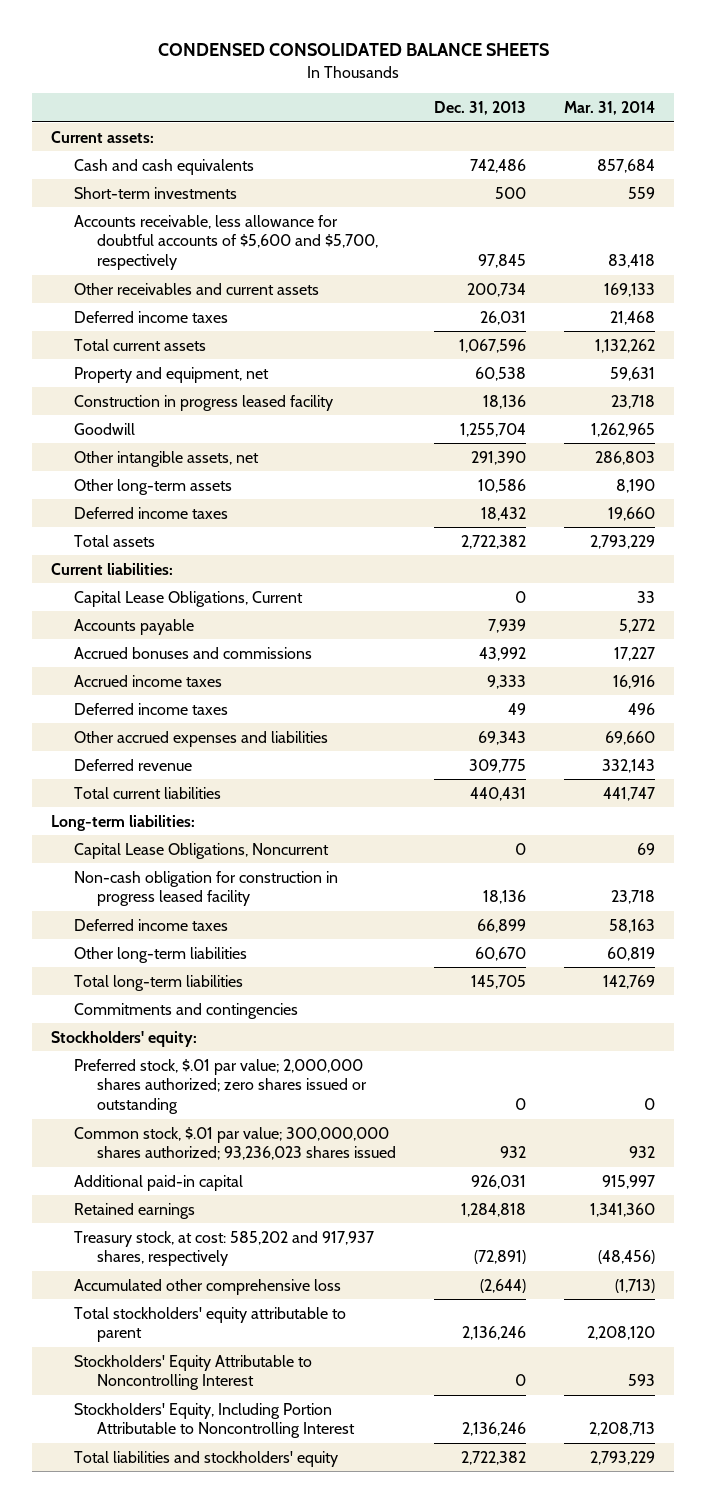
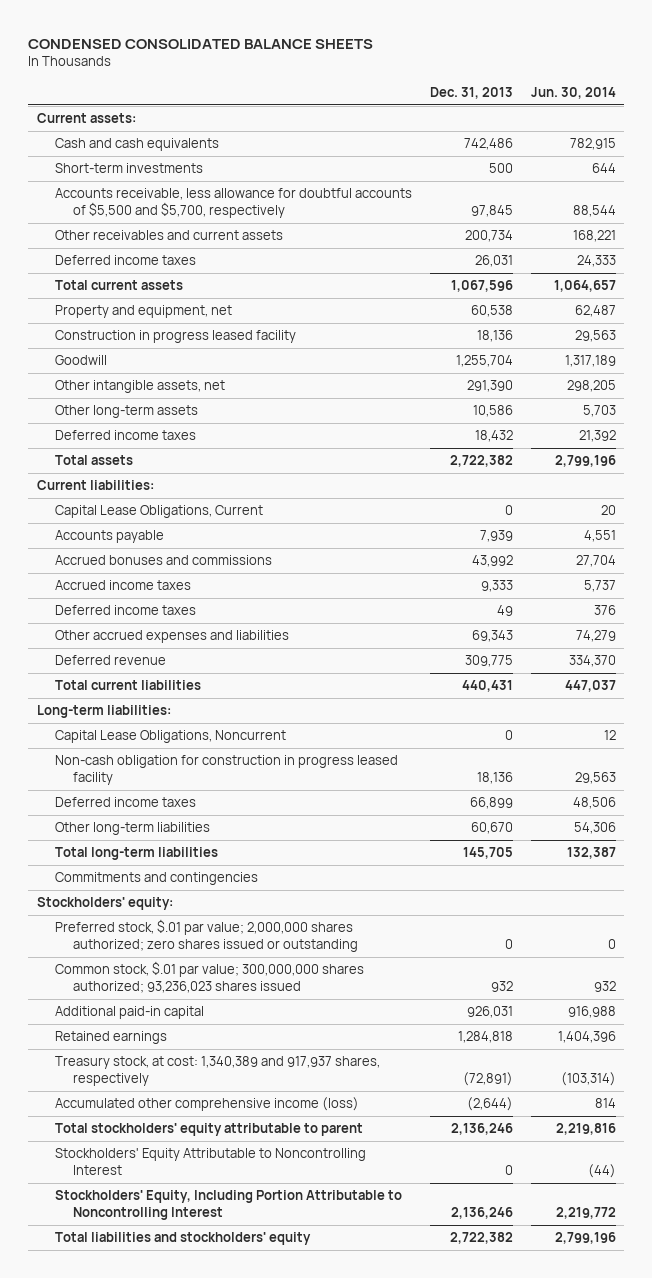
- | Dec. 31, 2013 | Mar. 31, 2014
+ | Dec. 31, 2013 | Jun. 30, 2014
- Accounts receivable, less allowance for doubtful accounts of $5,600 and $5,700, respectively | 97,845 | 83,418
+ Accounts receivable, less allowance for doubtful accounts of $5,500 and $5,700, respectively | 97,845 | 88,544
- Treasury stock, at cost: 585,202 and 917,937 shares, respectively | (72,891) | (48,456)
- Accumulated other comprehensive loss | (2,644) | (1,713)
+ Treasury stock, at cost: 1,340,389 and 917,937 shares, respectively | (72,891) | (103,314)
+ Accumulated other comprehensive income (loss) | (2,644) | 814

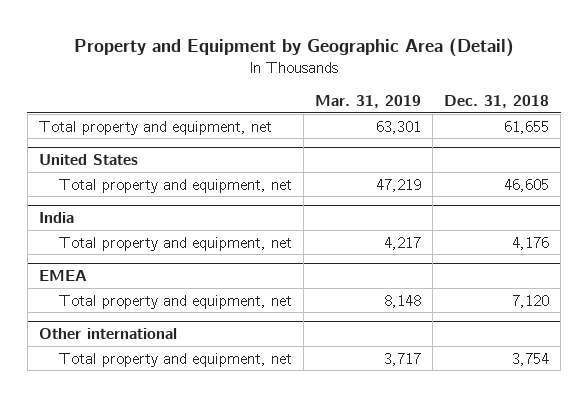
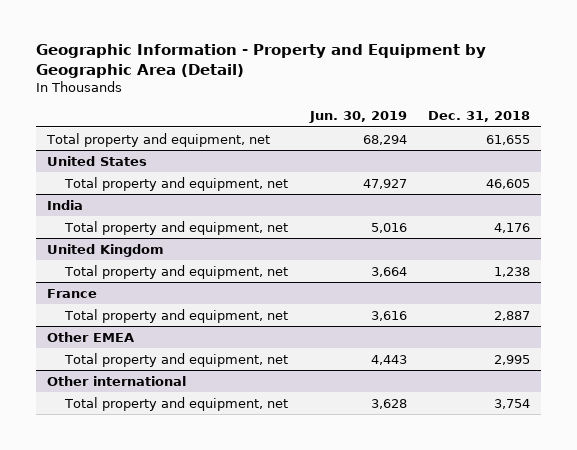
- Property and Equipment by Geographic Area (Detail)
+ Geographic Information - Property and Equipment by Geographic Area (Detail)
- | Mar. 31, 2019 | Dec. 31, 2018
+ | Jun. 30, 2019 | Dec. 31, 2018
- EMEA
- Total property and equipment, net | 8,148 | 7,120
+ United Kingdom
+ Total property and equipment, net | 3,664 | 1,238
+ France
+ Total property and equipment, net | 3,616 | 2,887
+ Other EMEA
+ Total property and equipment, net | 4,443 | 2,995

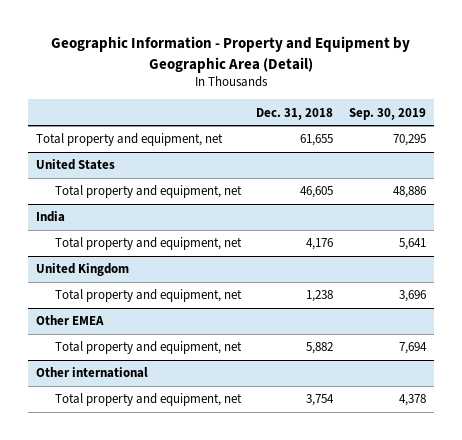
- | Jun. 30, 2019 | Dec. 31, 2018
+ | Dec. 31, 2018 | Sep. 30, 2019
- France
- Total property and equipment, net | 3,616 | 2,887
@ Other EMEA
- Total property and equipment, net | 4,443 | 2,995
+ Total property and equipment, net | 5,882 | 7,694

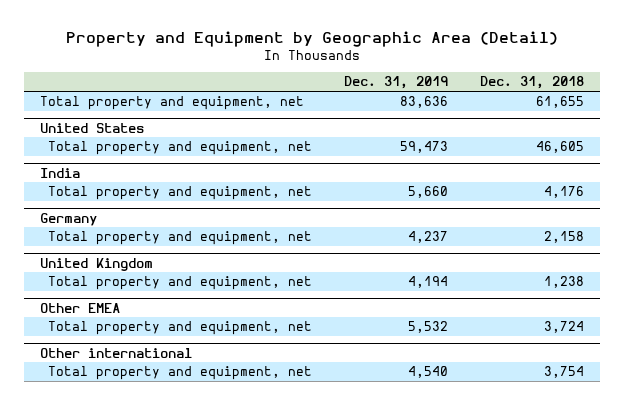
- Geographic Information - Property and Equipment by Geographic Area (Detail)
+ Property and Equipment by Geographic Area (Detail)
- | Dec. 31, 2018 | Sep. 30, 2019
+ | Dec. 31, 2019 | Dec. 31, 2018
+ Germany
+ Total property and equipment, net | 4,237 | 2,158
@ Other EMEA
- Total property and equipment, net | 5,882 | 7,694
+ Total property and equipment, net | 5,532 | 3,724

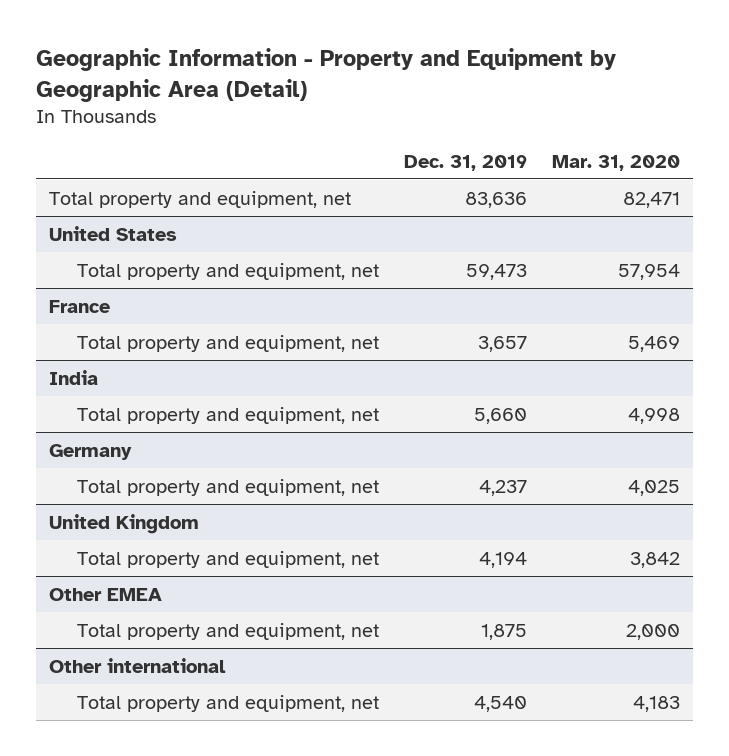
- Property and Equipment by Geographic Area (Detail)
+ Geographic Information - Property and Equipment by Geographic Area (Detail)
- | Dec. 31, 2019 | Dec. 31, 2018
+ | Dec. 31, 2019 | Mar. 31, 2020
+ France
+ Total property and equipment, net | 3,657 | 5,469
@ Other EMEA
- Total property and equipment, net | 5,532 | 3,724
+ Total property and equipment, net | 1,875 | 2,000

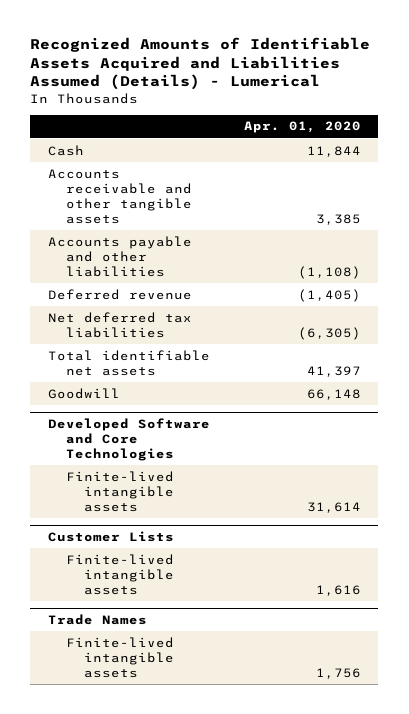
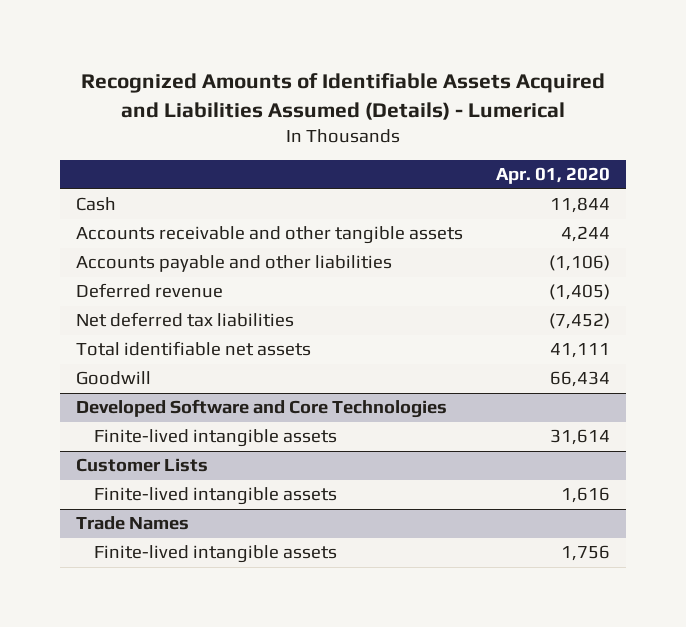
- Accounts receivable and other tangible assets | 3,385
- Accounts payable and other liabilities | (1,108)
+ Accounts receivable and other tangible assets | 4,244
+ Accounts payable and other liabilities | (1,106)
- Net deferred tax liabilities | (6,305)
- Total identifiable net assets | 41,397
- Goodwill | 66,148
+ Net deferred tax liabilities | (7,452)
+ Total identifiable net assets | 41,111
+ Goodwill | 66,434

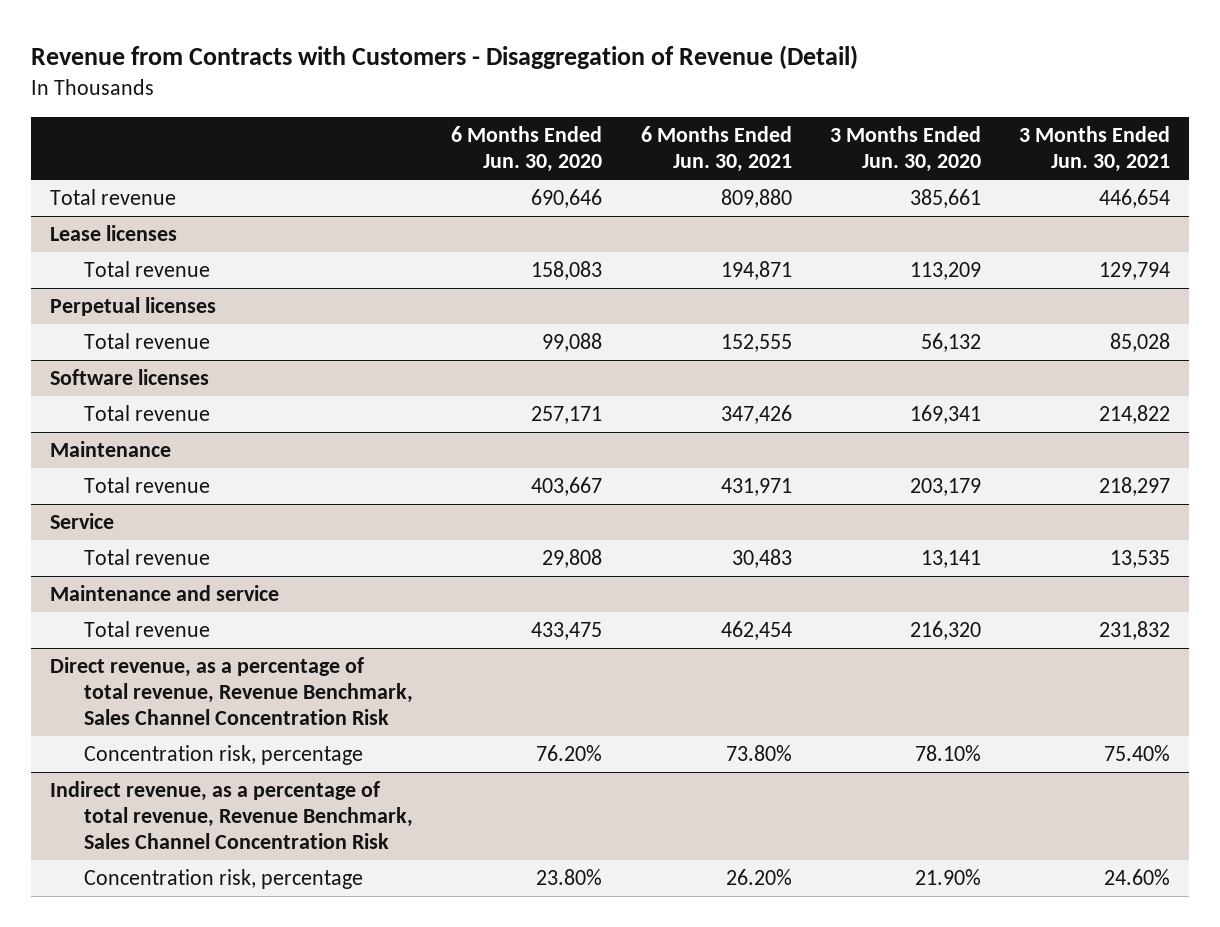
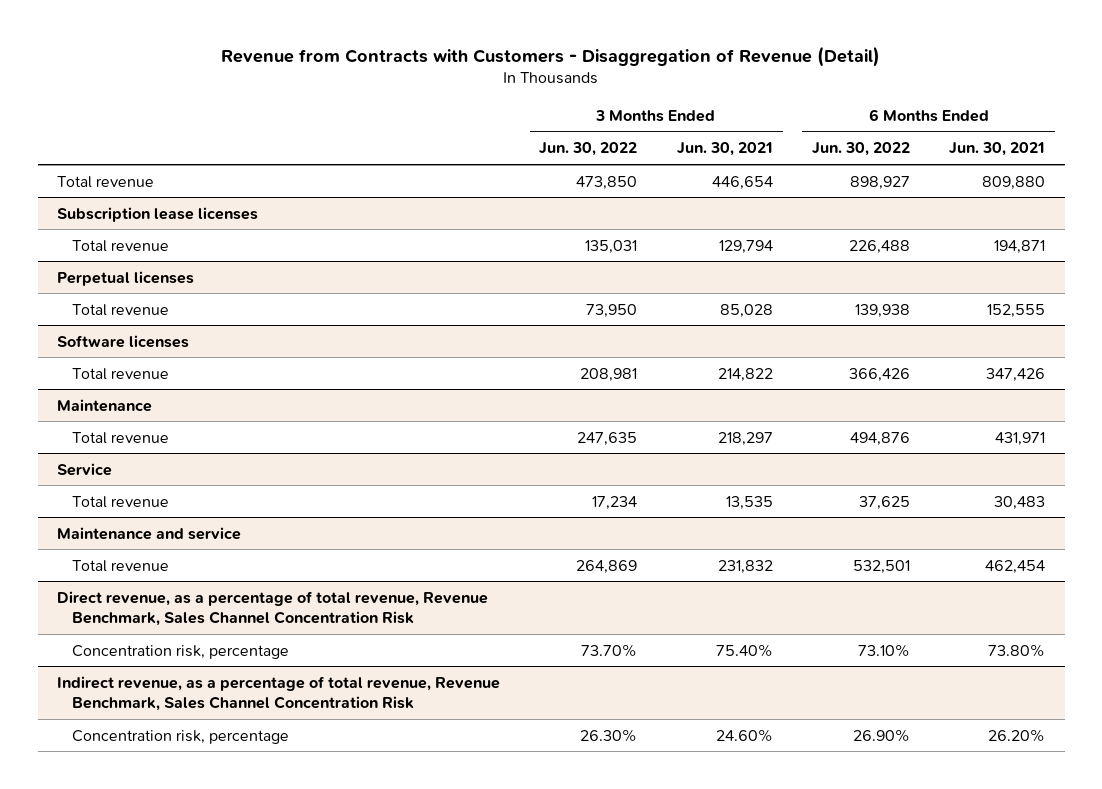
- | 6 Months Ended Jun. 30, 2020 | 6 Months Ended Jun. 30, 2021 | 3 Months Ended Jun. 30, 2020 | 3 Months Ended Jun. 30, 2021
+ | 3 Months Ended Jun. 30, 2022 | 3 Months Ended Jun. 30, 2021 | 6 Months Ended Jun. 30, 2022 | 6 Months Ended Jun. 30, 2021
- Lease licenses
+ Subscription lease licenses

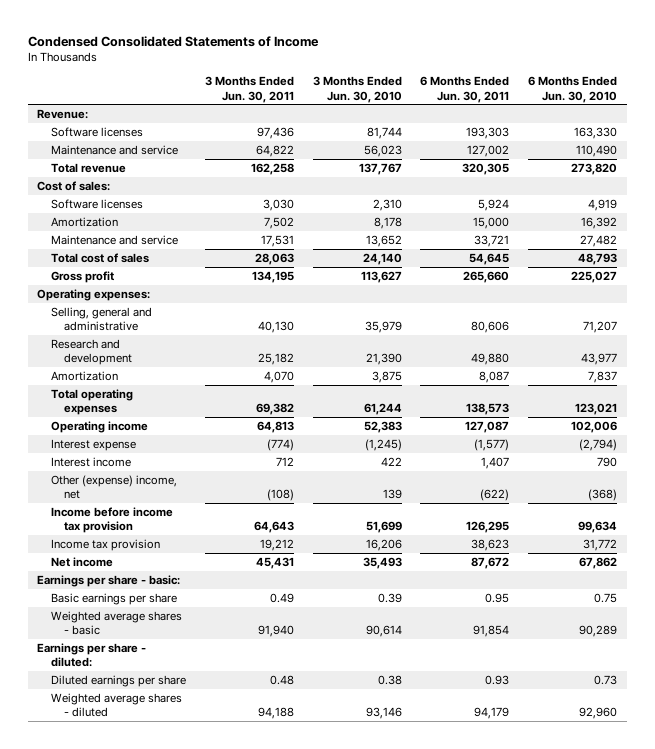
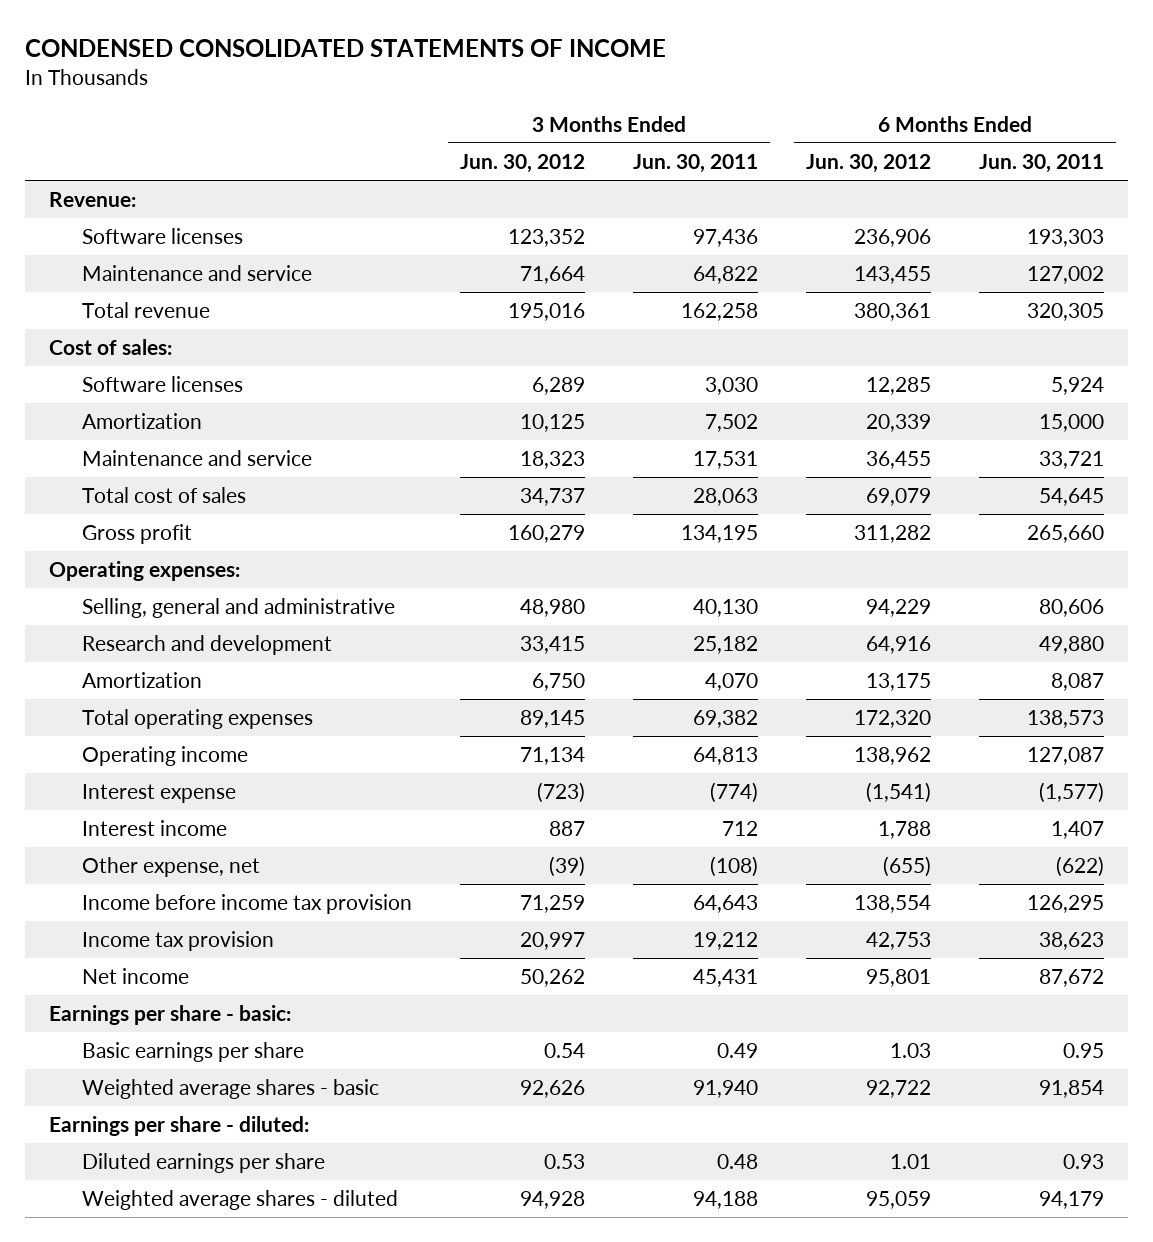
- Condensed Consolidated Statements of Income
+ CONDENSED CONSOLIDATED STATEMENTS OF INCOME
- | 3 Months Ended Jun. 30, 2011 | 3 Months Ended Jun. 30, 2010 | 6 Months Ended Jun. 30, 2011 | 6 Months Ended Jun. 30, 2010
+ | 3 Months Ended Jun. 30, 2012 | 3 Months Ended Jun. 30, 2011 | 6 Months Ended Jun. 30, 2012 | 6 Months Ended Jun. 30, 2011
- Other (expense) income, net | (108) | 139 | (622) | (368)
+ Other expense, net | (39) | (108) | (655) | (622)

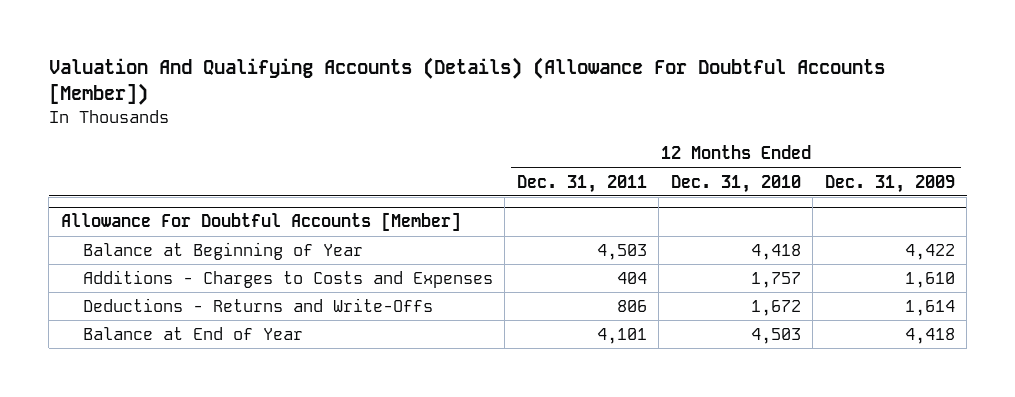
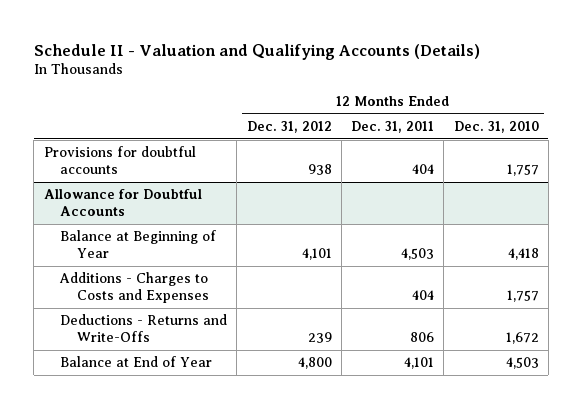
- Valuation And Qualifying Accounts (Details) (Allowance For Doubtful Accounts [Member])
+ Schedule II - Valuation and Qualifying Accounts (Details)
- | 12 Months Ended Dec. 31, 2011 | 12 Months Ended Dec. 31, 2010 | 12 Months Ended Dec. 31, 2009
+ | 12 Months Ended Dec. 31, 2012 | 12 Months Ended Dec. 31, 2011 | 12 Months Ended Dec. 31, 2010
- Allowance For Doubtful Accounts [Member]
+ Provisions for doubtful accounts | 938 | 404 | 1,757
+ Allowance for Doubtful Accounts

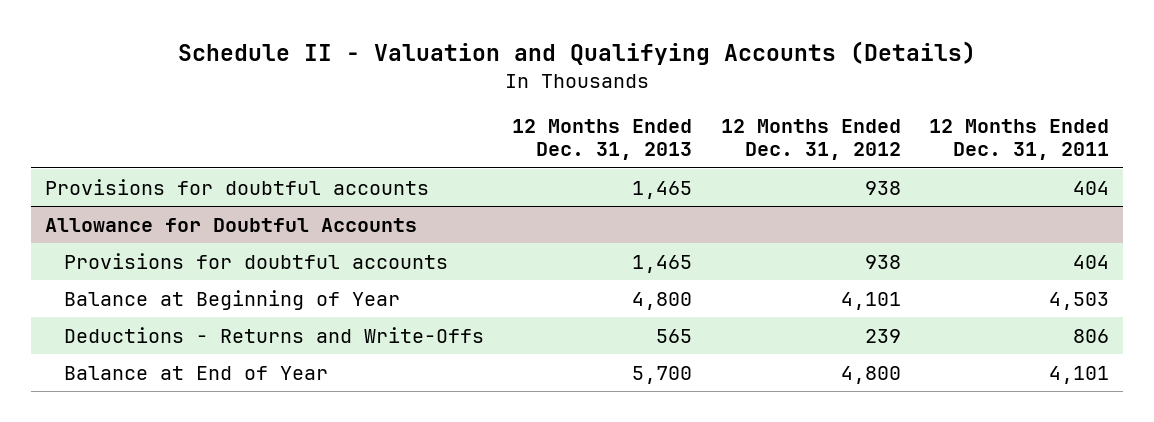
- | 12 Months Ended Dec. 31, 2012 | 12 Months Ended Dec. 31, 2011 | 12 Months Ended Dec. 31, 2010
+ | 12 Months Ended Dec. 31, 2013 | 12 Months Ended Dec. 31, 2012 | 12 Months Ended Dec. 31, 2011
@ Allowance for Doubtful Accounts
+ Provisions for doubtful accounts | 1,465 | 938 | 404
- Additions - Charges to Costs and Expenses | | 404 | 1,757

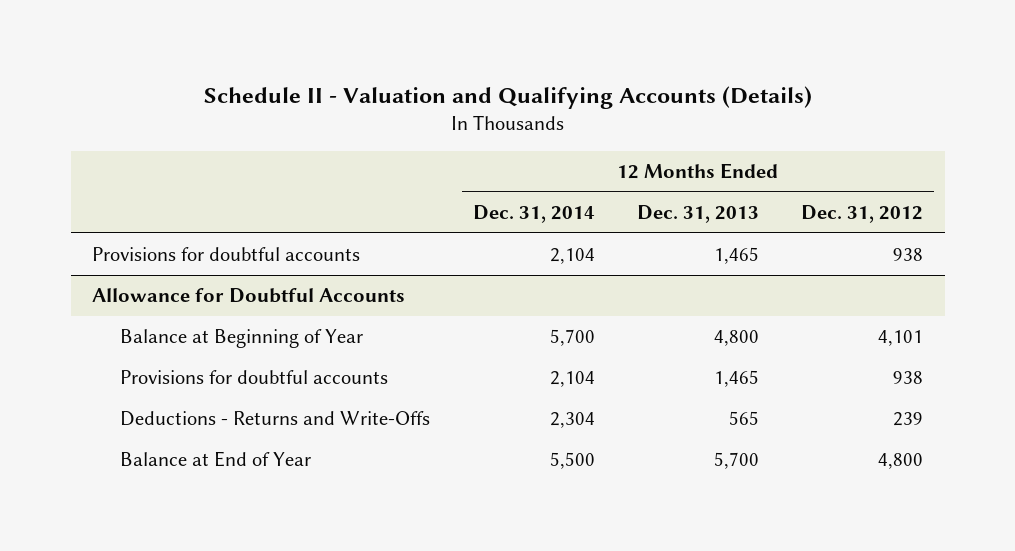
- | 12 Months Ended Dec. 31, 2013 | 12 Months Ended Dec. 31, 2012 | 12 Months Ended Dec. 31, 2011
+ | 12 Months Ended Dec. 31, 2014 | 12 Months Ended Dec. 31, 2013 | 12 Months Ended Dec. 31, 2012
@ Allowance for Doubtful Accounts
moved down: Provisions for doubtful accounts | 2,104 | 1,465 | 938

